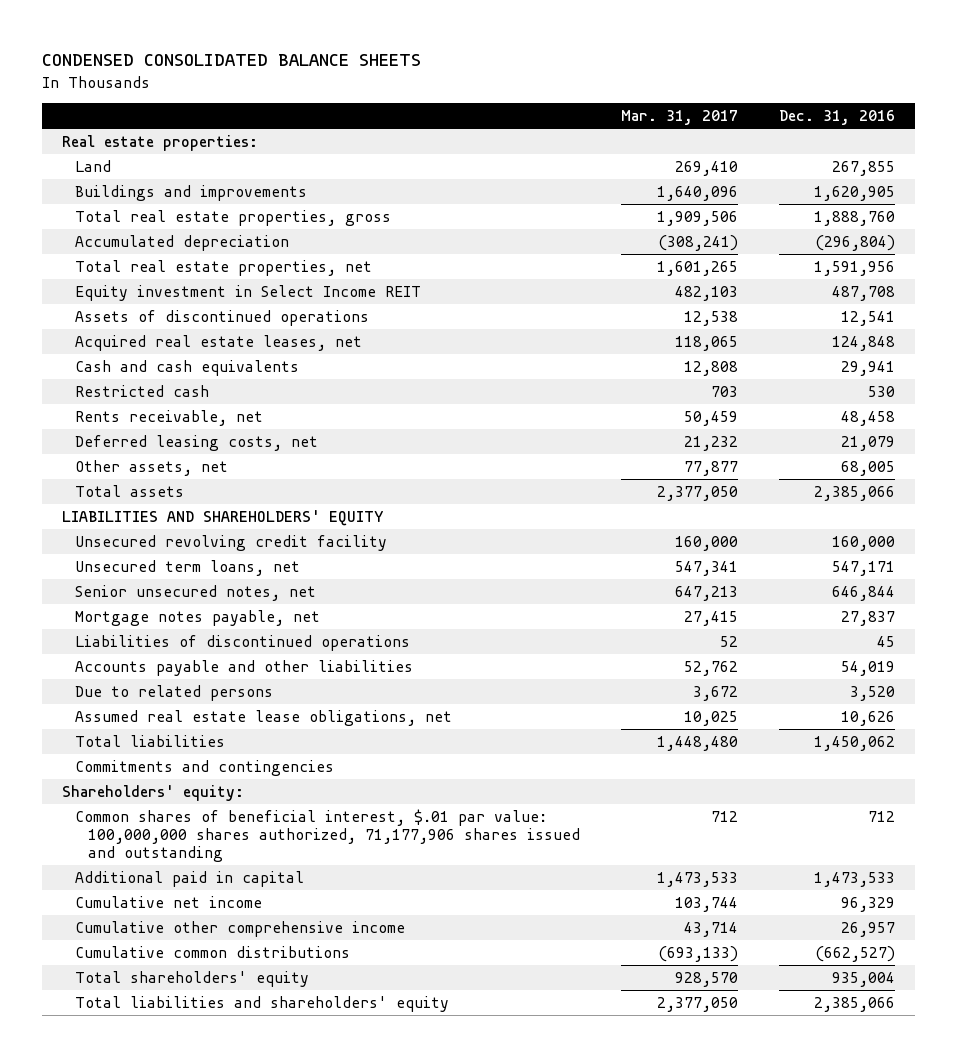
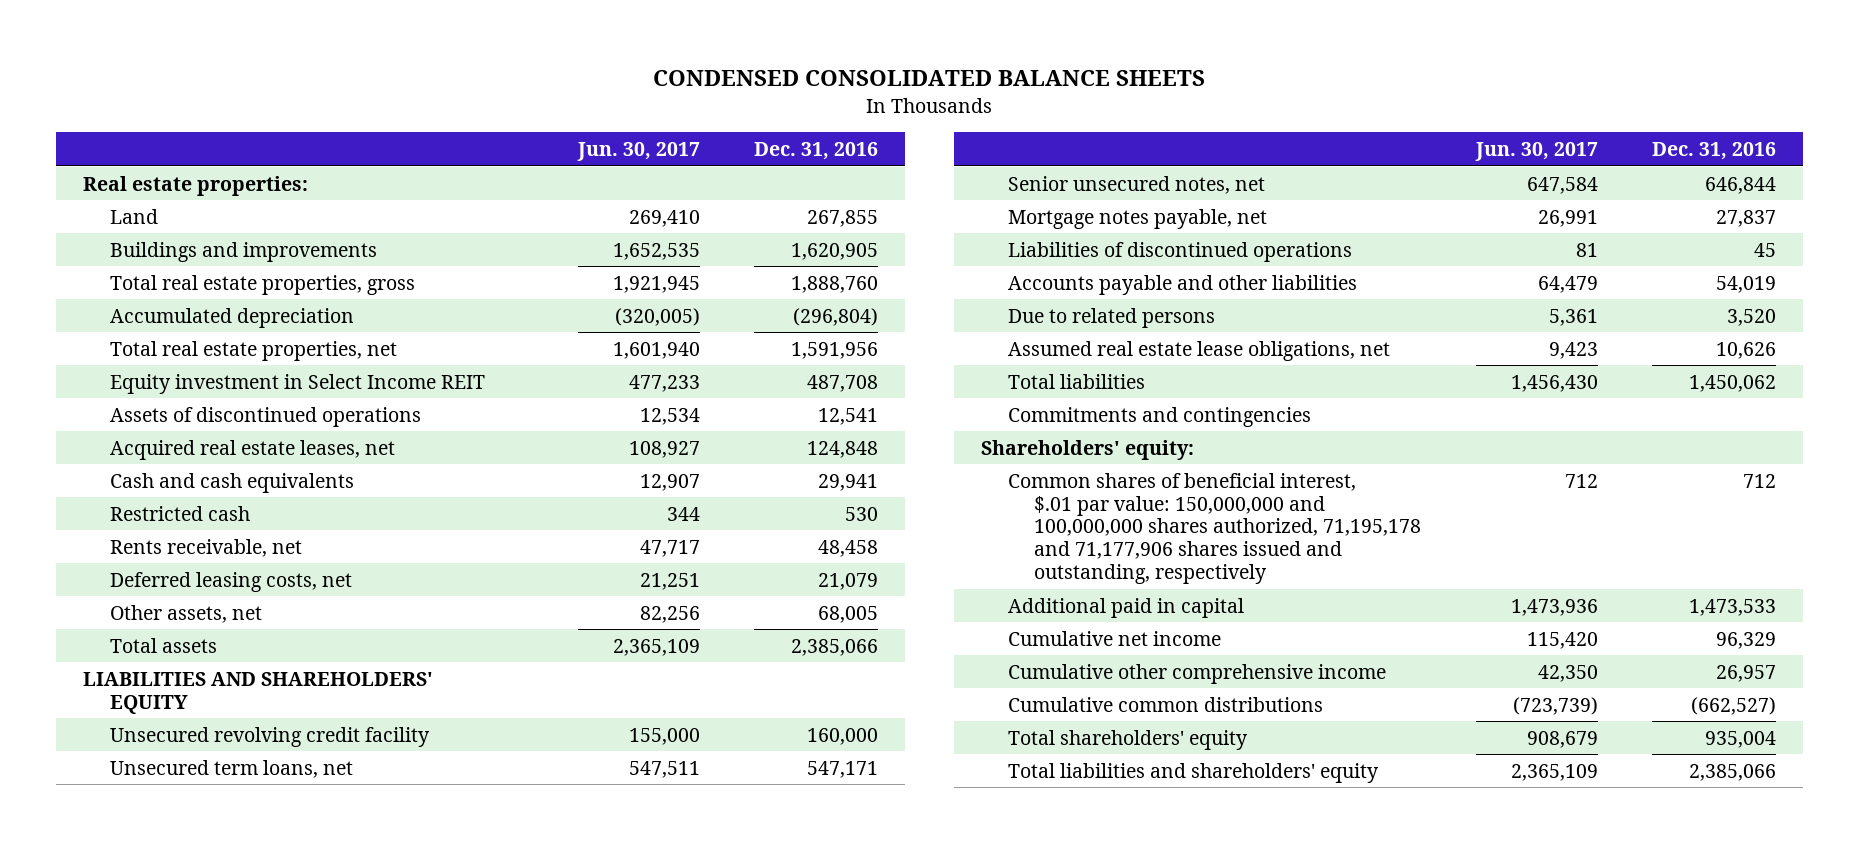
- | Mar. 31, 2017 | Dec. 31, 2016
+ | Jun. 30, 2017 | Dec. 31, 2016
- Common shares of beneficial interest, $.01 par value: 100,000,000 shares authorized, 71,177,906 shares issued and outstanding | 712 | 712
+ Common shares of beneficial interest, $.01 par value: 150,000,000 and 100,000,000 shares authorized, 71,195,178 and 71,177,906 shares issued and outstanding, respectively | 712 | 712

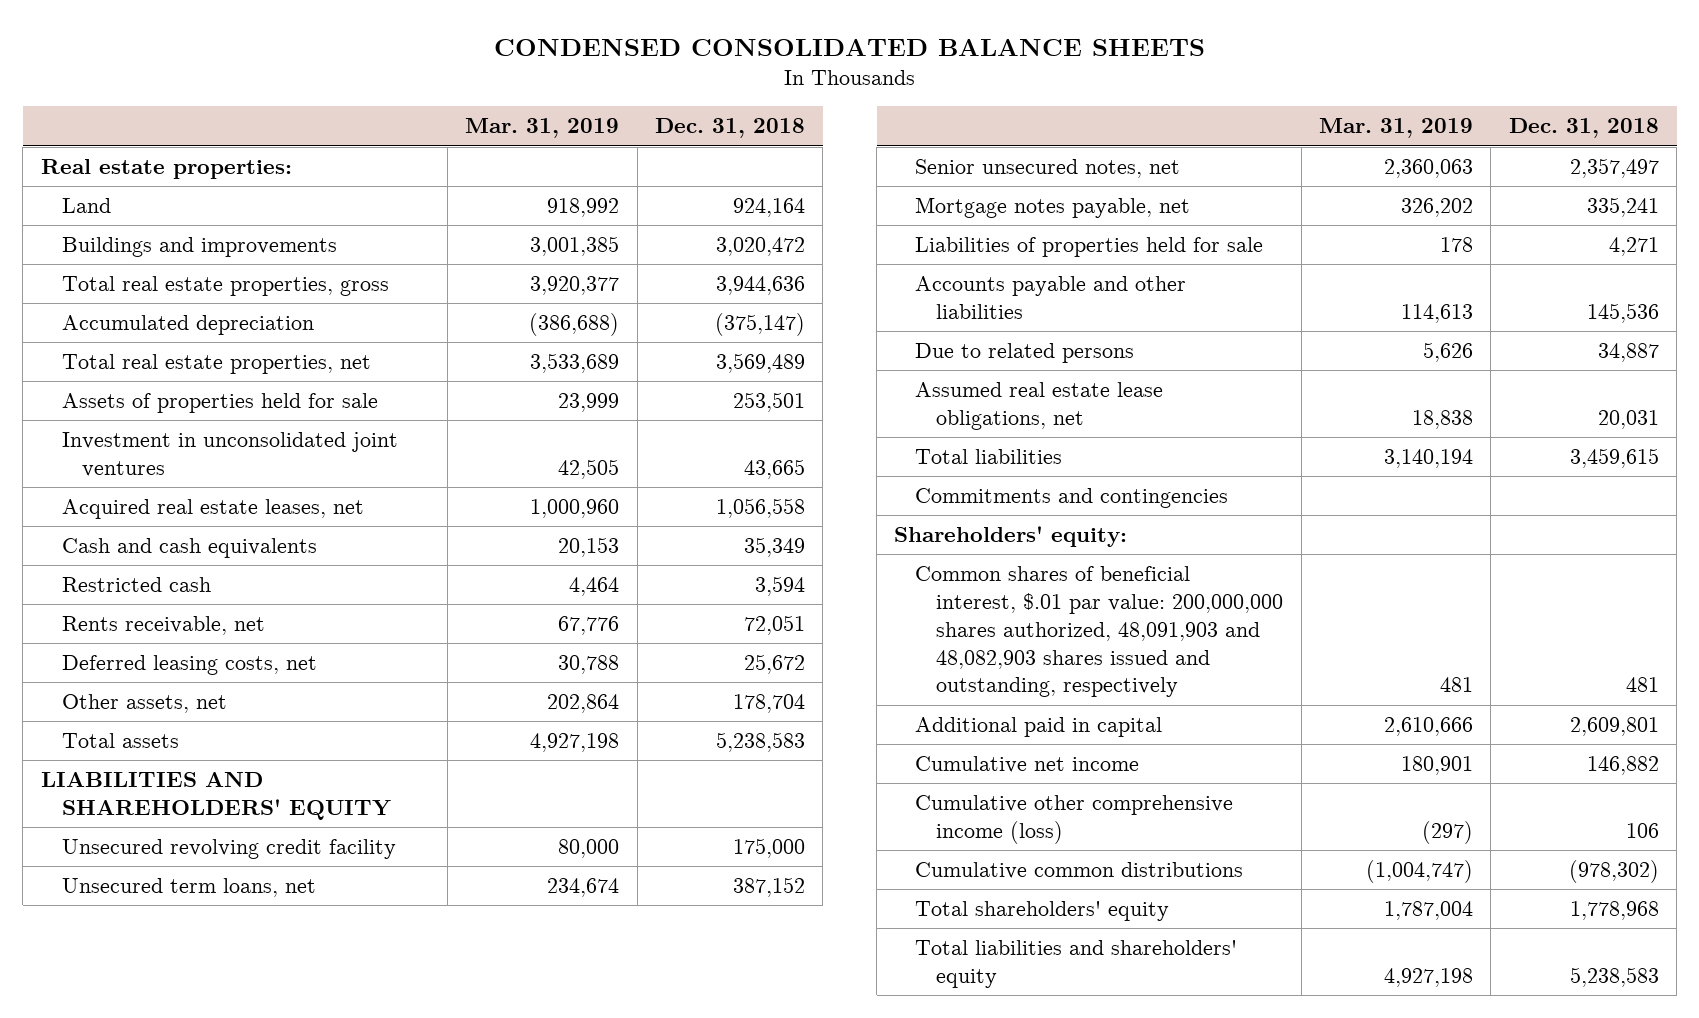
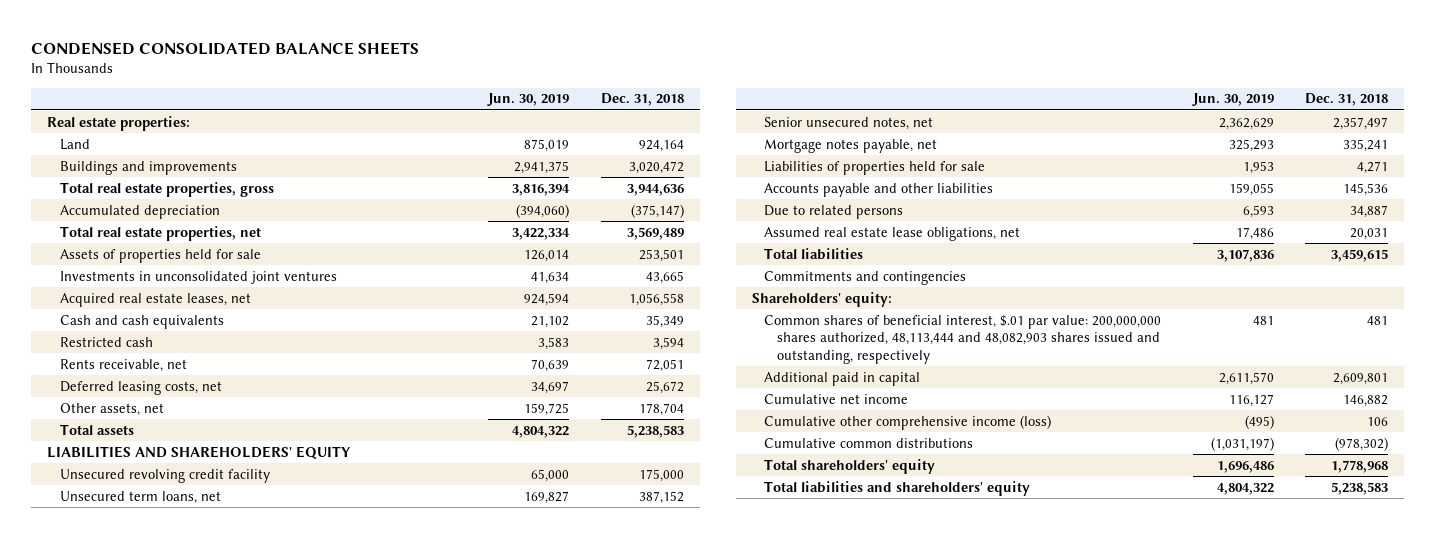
- | Mar. 31, 2019 | Dec. 31, 2018
+ | Jun. 30, 2019 | Dec. 31, 2018
- Investment in unconsolidated joint ventures | 42,505 | 43,665
+ Investments in unconsolidated joint ventures | 41,634 | 43,665
- Common shares of beneficial interest, $.01 par value: 200,000,000 shares authorized, 48,091,903 and 48,082,903 shares issued and outstanding, respectively | 481 | 481
+ Common shares of beneficial interest, $.01 par value: 200,000,000 shares authorized, 48,113,444 and 48,082,903 shares issued and outstanding, respectively | 481 | 481

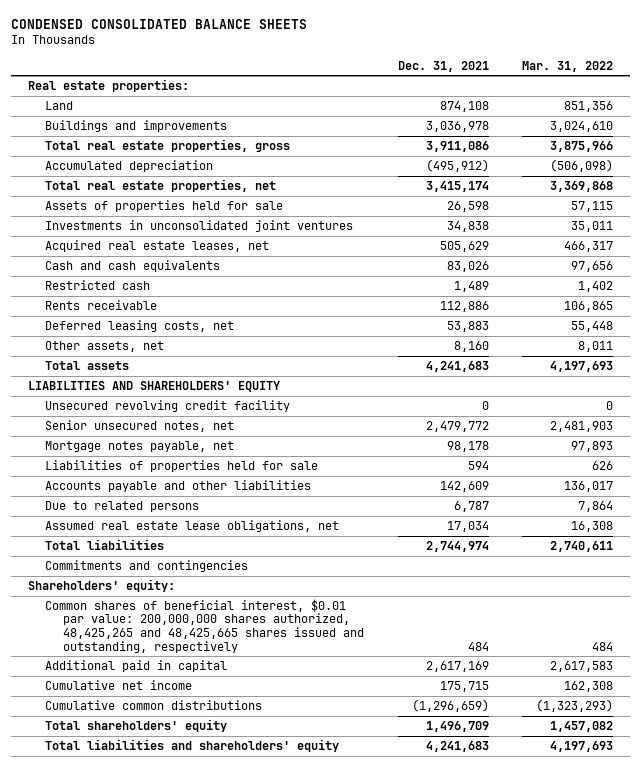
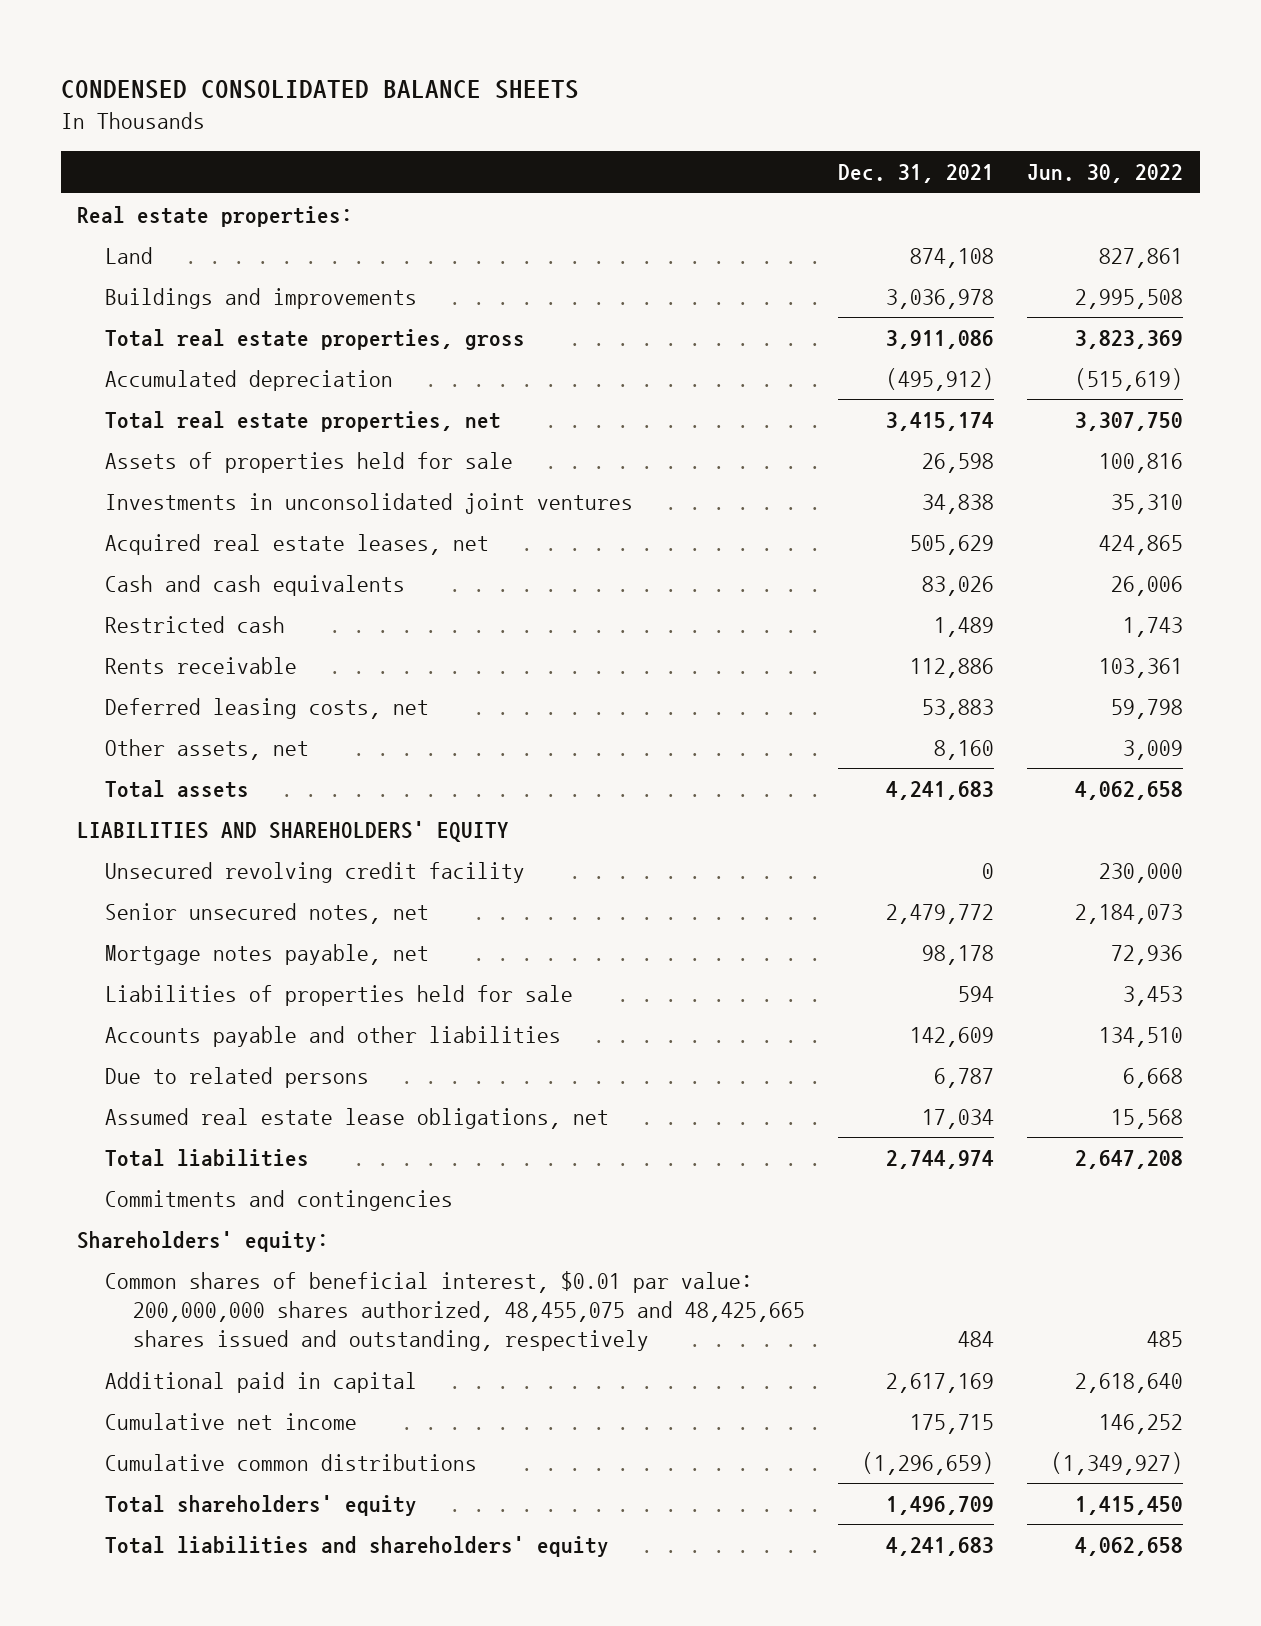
- | Dec. 31, 2021 | Mar. 31, 2022
+ | Dec. 31, 2021 | Jun. 30, 2022
- Common shares of beneficial interest, $0.01 par value: 200,000,000 shares authorized, 48,425,265 and 48,425,665 shares issued and outstanding, respectively | 484 | 484
+ Common shares of beneficial interest, $0.01 par value: 200,000,000 shares authorized, 48,455,075 and 48,425,665 shares issued and outstanding, respectively | 484 | 485

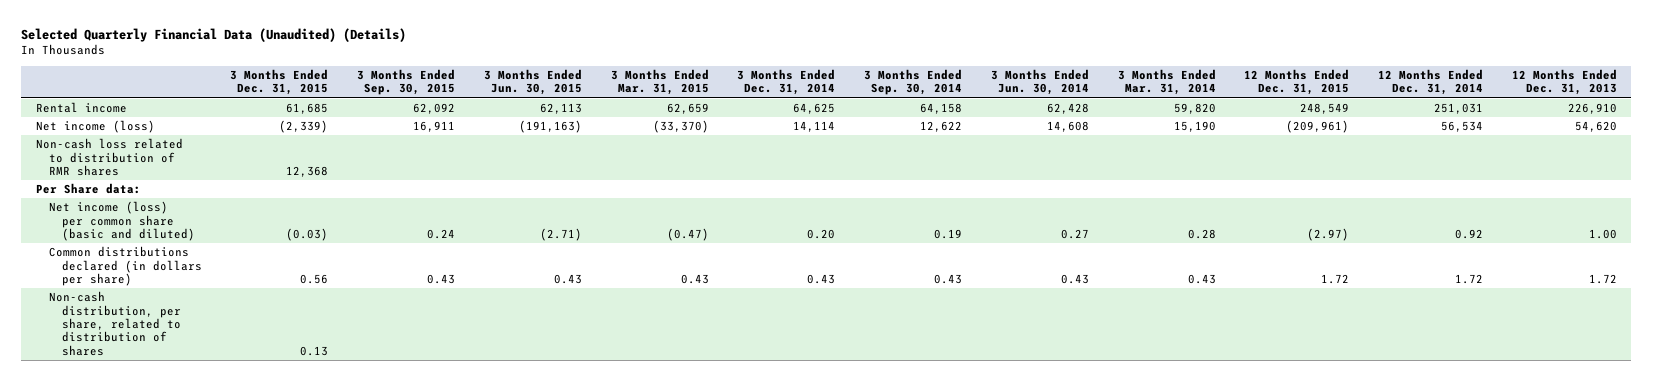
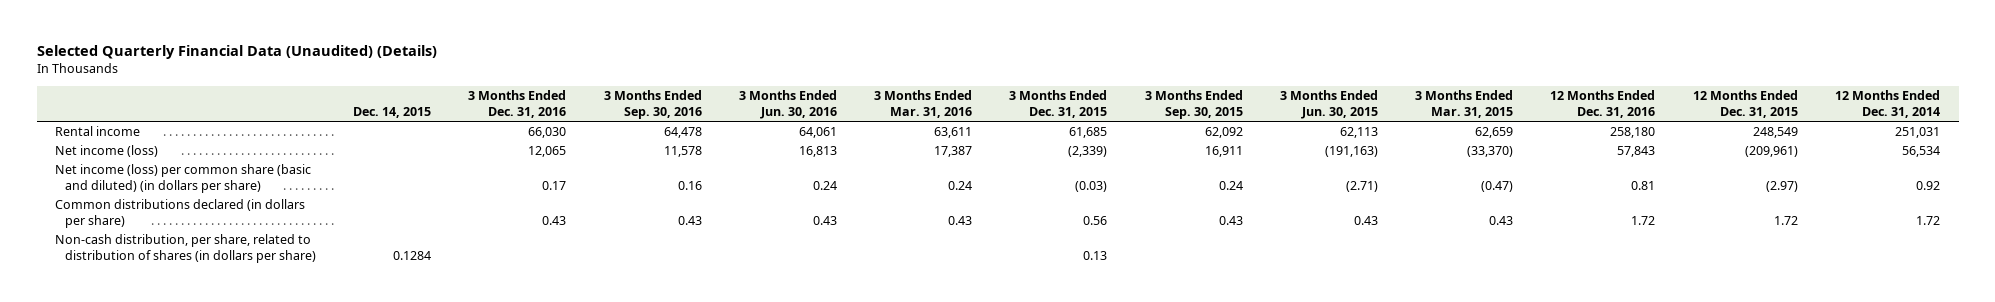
- | 3 Months Ended Dec. 31, 2015 | 3 Months Ended Sep. 30, 2015 | 3 Months Ended Jun. 30, 2015 | 3 Months Ended Mar. 31, 2015 | 3 Months Ended Dec. 31, 2014 | 3 Months Ended Sep. 30, 2014 | 3 Months Ended Jun. 30, 2014 | 3 Months Ended Mar. 31, 2014 | 12 Months Ended Dec. 31, 2015 | 12 Months Ended Dec. 31, 2014 | 12 Months Ended Dec. 31, 2013
+ | Dec. 14, 2015 | 3 Months Ended Dec. 31, 2016 | 3 Months Ended Sep. 30, 2016 | 3 Months Ended Jun. 30, 2016 | 3 Months Ended Mar. 31, 2016 | 3 Months Ended Dec. 31, 2015 | 3 Months Ended Sep. 30, 2015 | 3 Months Ended Jun. 30, 2015 | 3 Months Ended Mar. 31, 2015 | 12 Months Ended Dec. 31, 2016 | 12 Months Ended Dec. 31, 2015 | 12 Months Ended Dec. 31, 2014
- Non-cash loss related to distribution of RMR shares | 12,368 | | | | | | | | | |
- Per Share data:
- Net income (loss) per common share (basic and diluted) | (0.03) | 0.24 | (2.71) | (0.47) | 0.20 | 0.19 | 0.27 | 0.28 | (2.97) | 0.92 | 1.00
+ Net income (loss) per common share (basic and diluted) (in dollars per share) | | 0.17 | 0.16 | 0.24 | 0.24 | (0.03) | 0.24 | (2.71) | (0.47) | 0.81 | (2.97) | 0.92
- Non-cash distribution, per share, related to distribution of shares | 0.13 | | | | | | | | | |
+ Non-cash distribution, per share, related to distribution of shares (in dollars per share) | 0.1284 | | | | | 0.13 | | | | | |

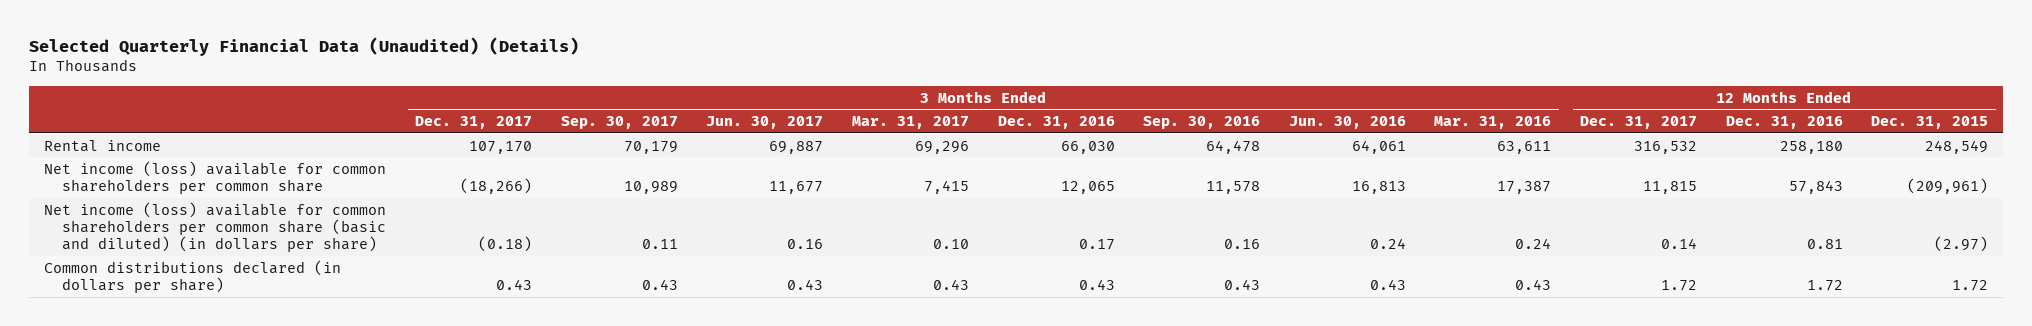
- | Dec. 14, 2015 | 3 Months Ended Dec. 31, 2016 | 3 Months Ended Sep. 30, 2016 | 3 Months Ended Jun. 30, 2016 | 3 Months Ended Mar. 31, 2016 | 3 Months Ended Dec. 31, 2015 | 3 Months Ended Sep. 30, 2015 | 3 Months Ended Jun. 30, 2015 | 3 Months Ended Mar. 31, 2015 | 12 Months Ended Dec. 31, 2016 | 12 Months Ended Dec. 31, 2015 | 12 Months Ended Dec. 31, 2014
+ | 3 Months Ended Dec. 31, 2017 | 3 Months Ended Sep. 30, 2017 | 3 Months Ended Jun. 30, 2017 | 3 Months Ended Mar. 31, 2017 | 3 Months Ended Dec. 31, 2016 | 3 Months Ended Sep. 30, 2016 | 3 Months Ended Jun. 30, 2016 | 3 Months Ended Mar. 31, 2016 | 12 Months Ended Dec. 31, 2017 | 12 Months Ended Dec. 31, 2016 | 12 Months Ended Dec. 31, 2015
- Net income (loss) | | 12,065 | 11,578 | 16,813 | 17,387 | (2,339) | 16,911 | (191,163) | (33,370) | 57,843 | (209,961) | 56,534
- Net income (loss) per common share (basic and diluted) (in dollars per share) | | 0.17 | 0.16 | 0.24 | 0.24 | (0.03) | 0.24 | (2.71) | (0.47) | 0.81 | (2.97) | 0.92
+ Net income (loss) available for common shareholders per common share | (18,266) | 10,989 | 11,677 | 7,415 | 12,065 | 11,578 | 16,813 | 17,387 | 11,815 | 57,843 | (209,961)
+ Net income (loss) available for common shareholders per common share (basic and diluted) (in dollars per share) | (0.18) | 0.11 | 0.16 | 0.10 | 0.17 | 0.16 | 0.24 | 0.24 | 0.14 | 0.81 | (2.97)
- Non-cash distribution, per share, related to distribution of shares (in dollars per share) | 0.1284 | | | | | 0.13 | | | | | |

